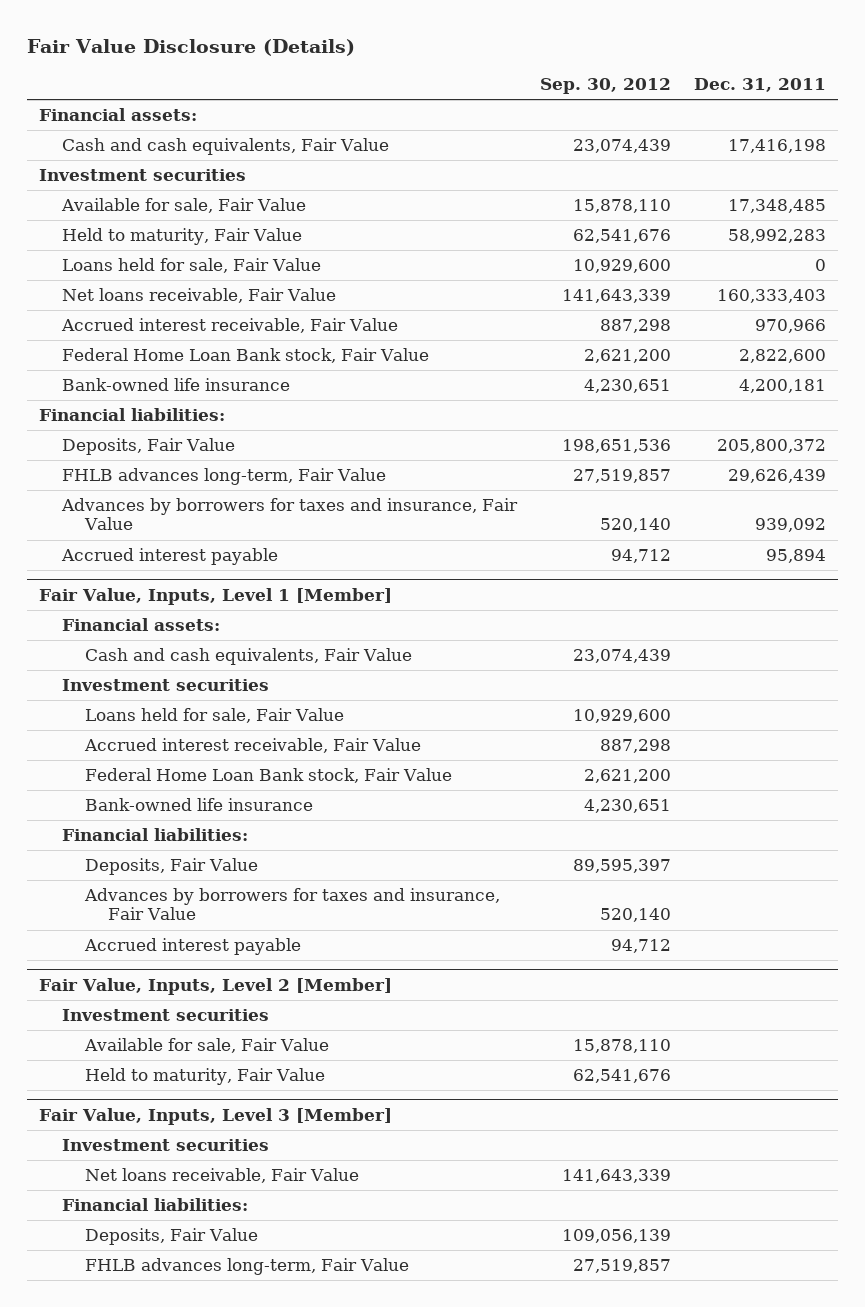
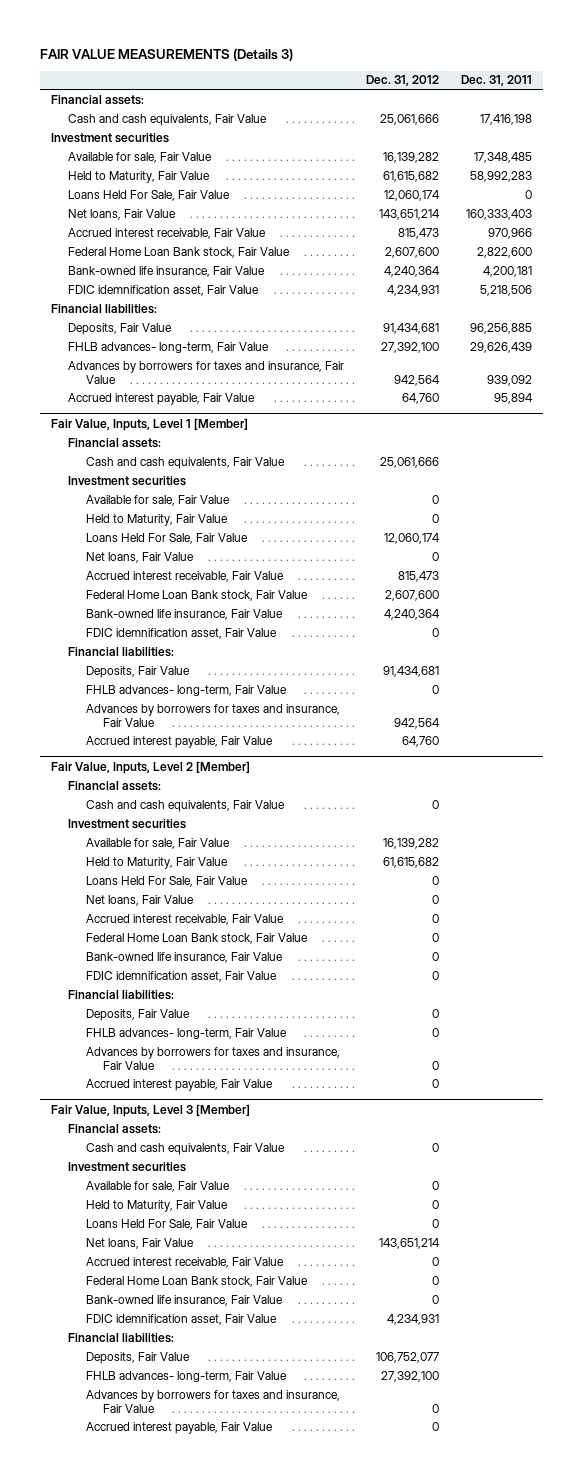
- Fair Value Disclosure (Details)
+ FAIR VALUE MEASUREMENTS (Details 3)
- | Sep. 30, 2012 | Dec. 31, 2011
+ | Dec. 31, 2012 | Dec. 31, 2011
- Held to maturity, Fair Value | 62,541,676 | 58,992,283
- Loans held for sale, Fair Value | 10,929,600 | 0
- Net loans receivable, Fair Value | 141,643,339 | 160,333,403
+ Held to Maturity, Fair Value | 61,615,682 | 58,992,283
+ Loans Held For Sale, Fair Value | 12,060,174 | 0
+ Net loans, Fair Value | 143,651,214 | 160,333,403
- Bank-owned life insurance | 4,230,651 | 4,200,181
+ Bank-owned life insurance, Fair Value | 4,240,364 | 4,200,181
+ FDIC idemnification asset, Fair Value | 4,234,931 | 5,218,506
- Deposits, Fair Value | 198,651,536 | 205,800,372
- FHLB advances long-term, Fair Value | 27,519,857 | 29,626,439
+ Deposits, Fair Value | 91,434,681 | 96,256,885
+ FHLB advances- long-term, Fair Value | 27,392,100 | 29,626,439
- Accrued interest payable | 94,712 | 95,894
+ Accrued interest payable, Fair Value | 64,760 | 95,894
@ Fair Value, Inputs, Level 1 [Member]
- Loans held for sale, Fair Value | 10,929,600 |
+ Available for sale, Fair Value | 0 |
+ Held to Maturity, Fair Value | 0 |
+ Loans Held For Sale, Fair Value | 12,060,174 |
+ Net loans, Fair Value | 0 |
- Bank-owned life insurance | 4,230,651 |
+ Bank-owned life insurance, Fair Value | 4,240,364 |
+ FDIC idemnification asset, Fair Value | 0 |
+ FHLB advances- long-term, Fair Value | 0 |
- Accrued interest payable | 94,712 |
+ Accrued interest payable, Fair Value | 64,760 |
@ Fair Value, Inputs, Level 2 [Member]
+ Financial assets:
+ Cash and cash equivalents, Fair Value | 0 |
- Held to maturity, Fair Value | 62,541,676 |
+ Held to Maturity, Fair Value | 61,615,682 |
+ Loans Held For Sale, Fair Value | 0 |
+ Net loans, Fair Value | 0 |
+ Accrued interest receivable, Fair Value | 0 |
+ Federal Home Loan Bank stock, Fair Value | 0 |
+ Bank-owned life insurance, Fair Value | 0 |
+ FDIC idemnification asset, Fair Value | 0 |
+ Financial liabilities:
+ Deposits, Fair Value | 0 |
+ FHLB advances- long-term, Fair Value | 0 |
+ Advances by borrowers for taxes and insurance, Fair Value | 0 |
+ Accrued interest payable, Fair Value | 0 |
@ Fair Value, Inputs, Level 3 [Member]
+ Financial assets:
+ Cash and cash equivalents, Fair Value | 0 |
- Net loans receivable, Fair Value | 141,643,339 |
+ Available for sale, Fair Value | 0 |
+ Held to Maturity, Fair Value | 0 |
+ Loans Held For Sale, Fair Value | 0 |
+ Net loans, Fair Value | 143,651,214 |
+ Accrued interest receivable, Fair Value | 0 |
+ Federal Home Loan Bank stock, Fair Value | 0 |
+ Bank-owned life insurance, Fair Value | 0 |
+ FDIC idemnification asset, Fair Value | 4,234,931 |
- FHLB advances long-term, Fair Value | 27,519,857 |
+ FHLB advances- long-term, Fair Value | 27,392,100 |
+ Advances by borrowers for taxes and insurance, Fair Value | 0 |
+ Accrued interest payable, Fair Value | 0 |

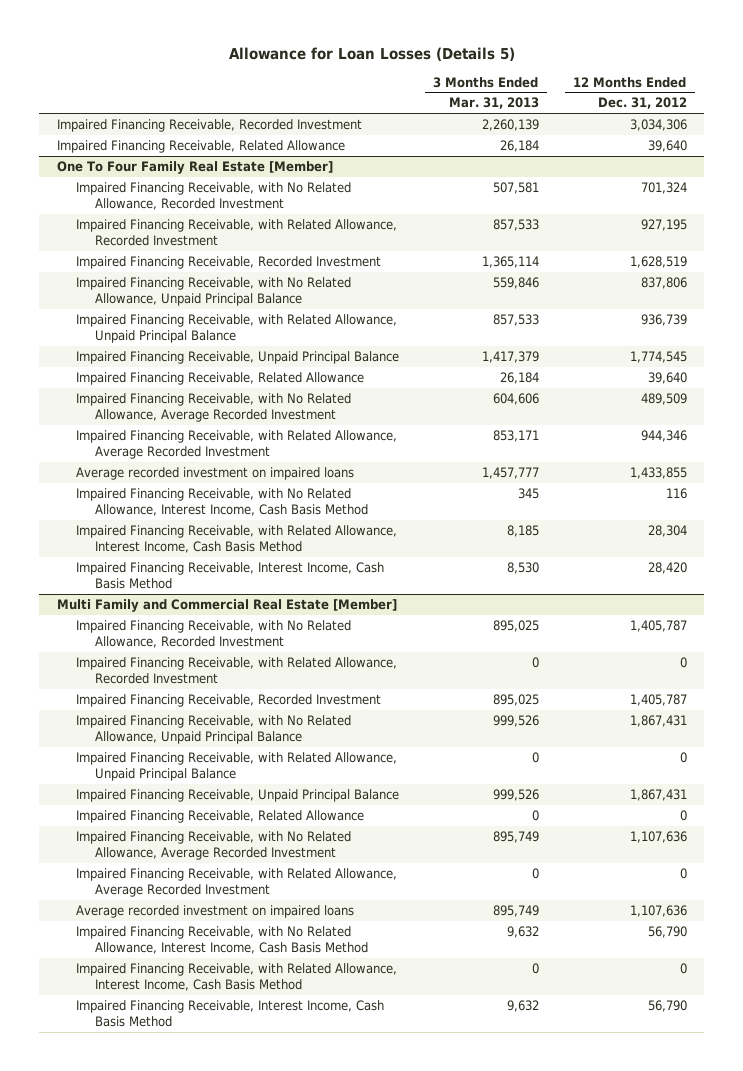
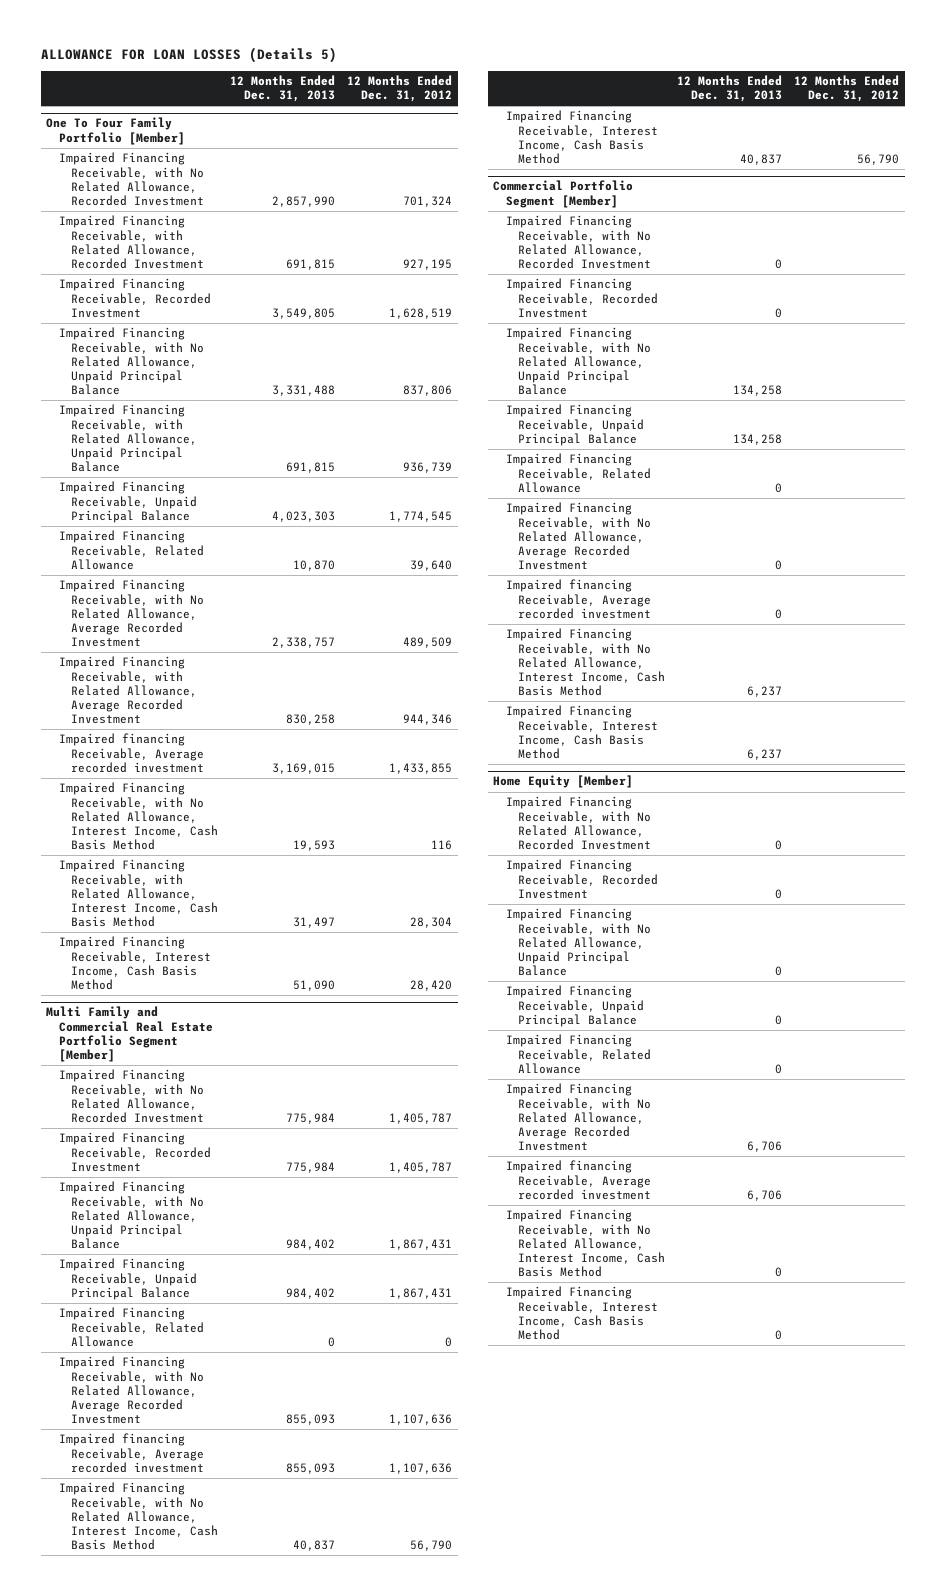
- Allowance for Loan Losses (Details 5)
+ ALLOWANCE FOR LOAN LOSSES (Details 5)
- | 3 Months Ended Mar. 31, 2013 | 12 Months Ended Dec. 31, 2012
+ | 12 Months Ended Dec. 31, 2013 | 12 Months Ended Dec. 31, 2012
- Impaired Financing Receivable, Recorded Investment | 2,260,139 | 3,034,306
- Impaired Financing Receivable, Related Allowance | 26,184 | 39,640
- One To Four Family Real Estate [Member]
+ One To Four Family Portfolio [Member]
- Average recorded investment on impaired loans | 1,457,777 | 1,433,855
+ Impaired financing Receivable, Average recorded investment | 3,169,015 | 1,433,855
- Multi Family and Commercial Real Estate [Member]
+ Multi Family and Commercial Real Estate Portfolio Segment [Member]
- Impaired Financing Receivable, with Related Allowance, Recorded Investment | 0 | 0
- Impaired Financing Receivable, with Related Allowance, Unpaid Principal Balance | 0 | 0
- Impaired Financing Receivable, with Related Allowance, Average Recorded Investment | 0 | 0
- Average recorded investment on impaired loans | 895,749 | 1,107,636
+ Impaired financing Receivable, Average recorded investment | 855,093 | 1,107,636
- Impaired Financing Receivable, with Related Allowance, Interest Income, Cash Basis Method | 0 | 0
+ Commercial Portfolio Segment [Member]
+ Impaired Financing Receivable, with No Related Allowance, Recorded Investment | 0 |
+ Impaired Financing Receivable, Recorded Investment | 0 |
+ Impaired Financing Receivable, with No Related Allowance, Unpaid Principal Balance | 134,258 |
+ Impaired Financing Receivable, Unpaid Principal Balance | 134,258 |
+ Impaired Financing Receivable, Related Allowance | 0 |
+ Impaired Financing Receivable, with No Related Allowance, Average Recorded Investment | 0 |
+ Impaired financing Receivable, Average recorded investment | 0 |
+ Impaired Financing Receivable, with No Related Allowance, Interest Income, Cash Basis Method | 6,237 |
+ Impaired Financing Receivable, Interest Income, Cash Basis Method | 6,237 |
+ Home Equity [Member]
+ Impaired Financing Receivable, with No Related Allowance, Recorded Investment | 0 |
+ Impaired Financing Receivable, Recorded Investment | 0 |
+ Impaired Financing Receivable, with No Related Allowance, Unpaid Principal Balance | 0 |
+ Impaired Financing Receivable, Unpaid Principal Balance | 0 |
+ Impaired Financing Receivable, Related Allowance | 0 |
+ Impaired Financing Receivable, with No Related Allowance, Average Recorded Investment | 6,706 |
+ Impaired financing Receivable, Average recorded investment | 6,706 |
+ Impaired Financing Receivable, with No Related Allowance, Interest Income, Cash Basis Method | 0 |
+ Impaired Financing Receivable, Interest Income, Cash Basis Method | 0 |

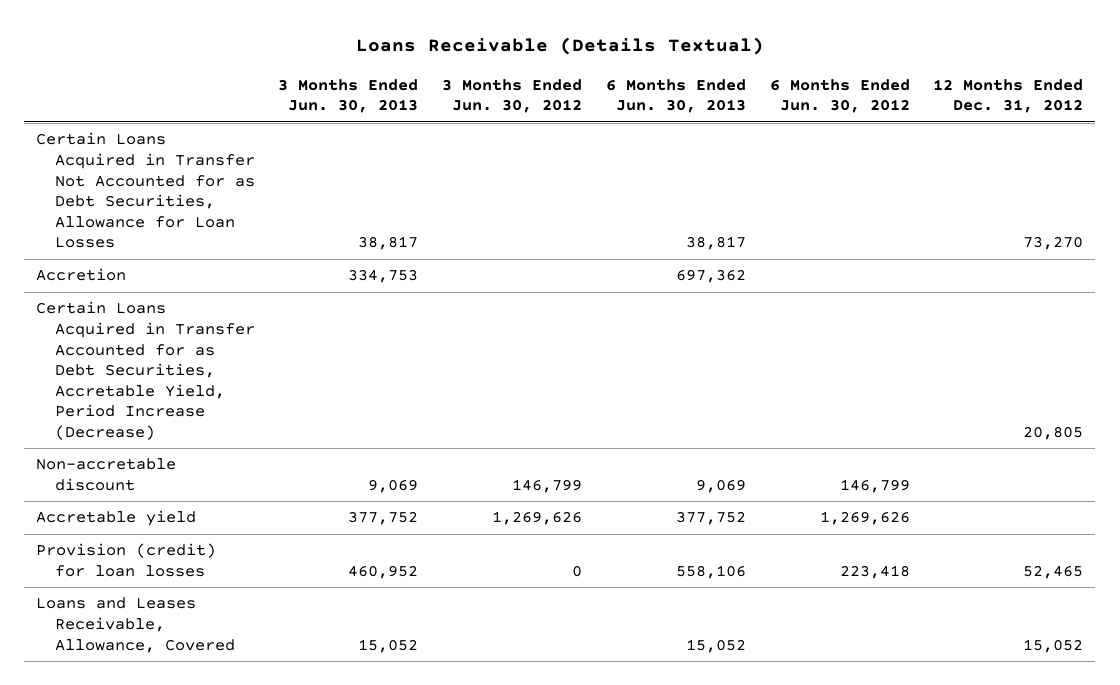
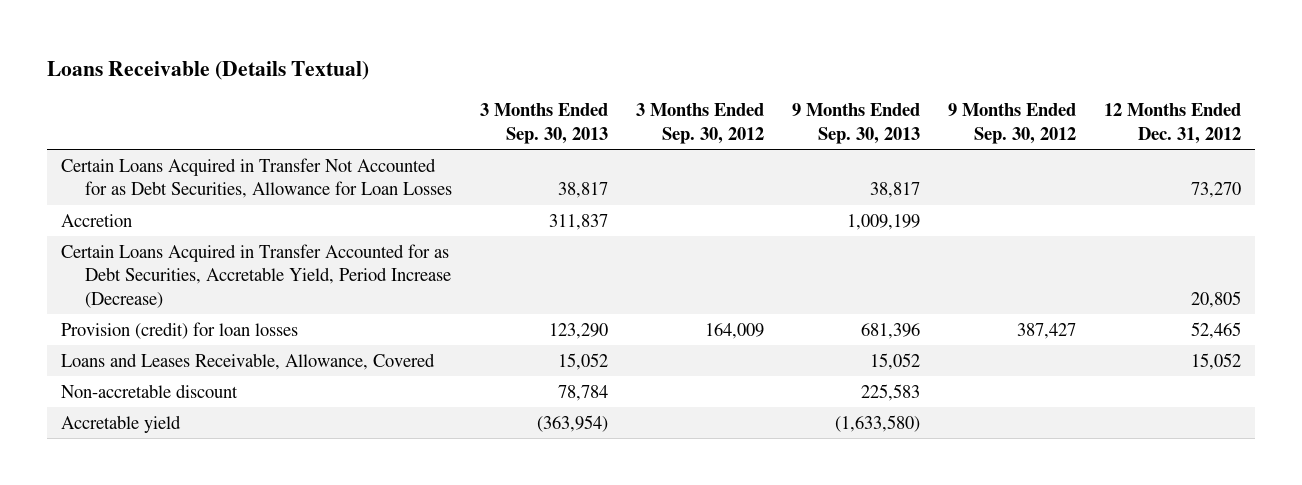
- | 3 Months Ended Jun. 30, 2013 | 3 Months Ended Jun. 30, 2012 | 6 Months Ended Jun. 30, 2013 | 6 Months Ended Jun. 30, 2012 | 12 Months Ended Dec. 31, 2012
+ | 3 Months Ended Sep. 30, 2013 | 3 Months Ended Sep. 30, 2012 | 9 Months Ended Sep. 30, 2013 | 9 Months Ended Sep. 30, 2012 | 12 Months Ended Dec. 31, 2012
moved down: Non-accretable discount | 78,784 | | 225,583 | |
moved down: Accretable yield | (363,954) | | (1,633,580) | |

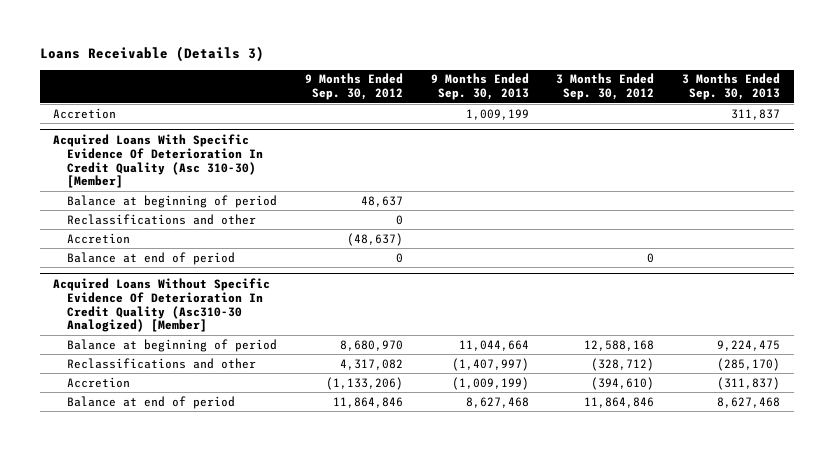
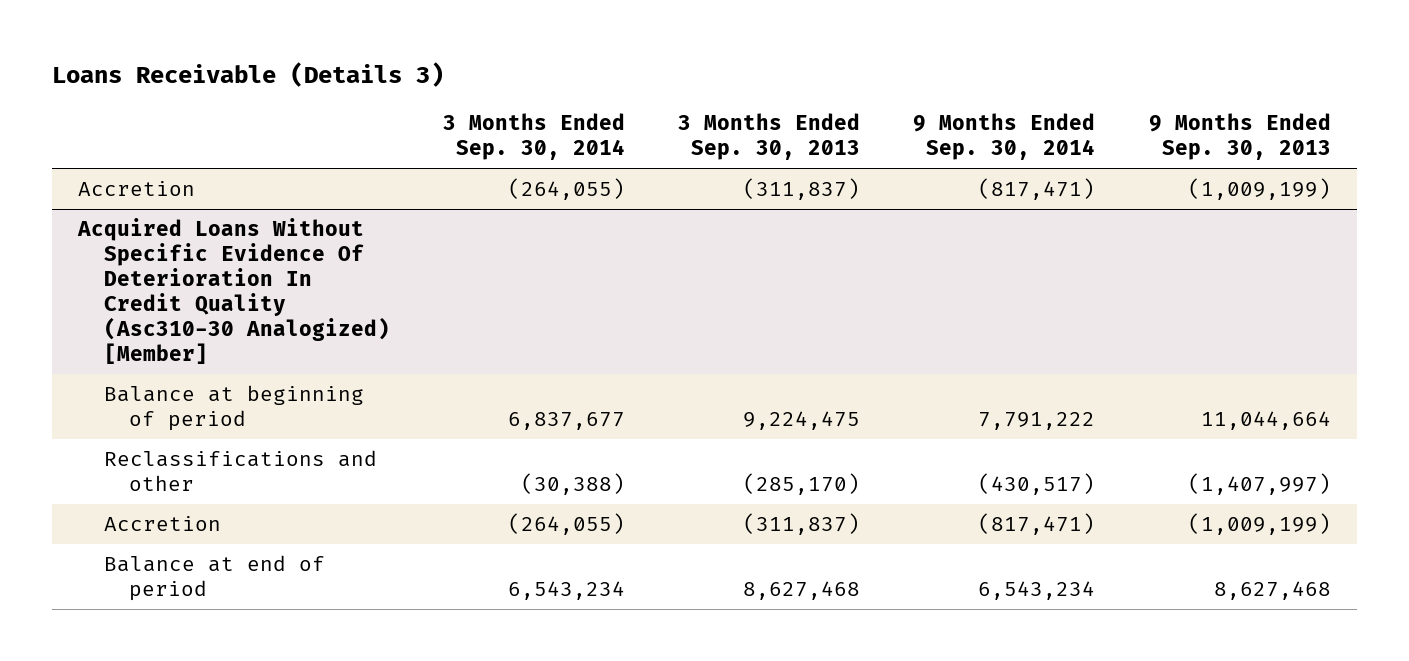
- | 9 Months Ended Sep. 30, 2012 | 9 Months Ended Sep. 30, 2013 | 3 Months Ended Sep. 30, 2012 | 3 Months Ended Sep. 30, 2013
+ | 3 Months Ended Sep. 30, 2014 | 3 Months Ended Sep. 30, 2013 | 9 Months Ended Sep. 30, 2014 | 9 Months Ended Sep. 30, 2013
- Accretion | | 1,009,199 | | 311,837
- Acquired Loans With Specific Evidence Of Deterioration In Credit Quality (Asc 310-30) [Member]
- Balance at beginning of period | 48,637 | | |
- Reclassifications and other | 0 | | |
- Accretion | (48,637) | | |
- Balance at end of period | 0 | | 0 |
+ Accretion | (264,055) | (311,837) | (817,471) | (1,009,199)

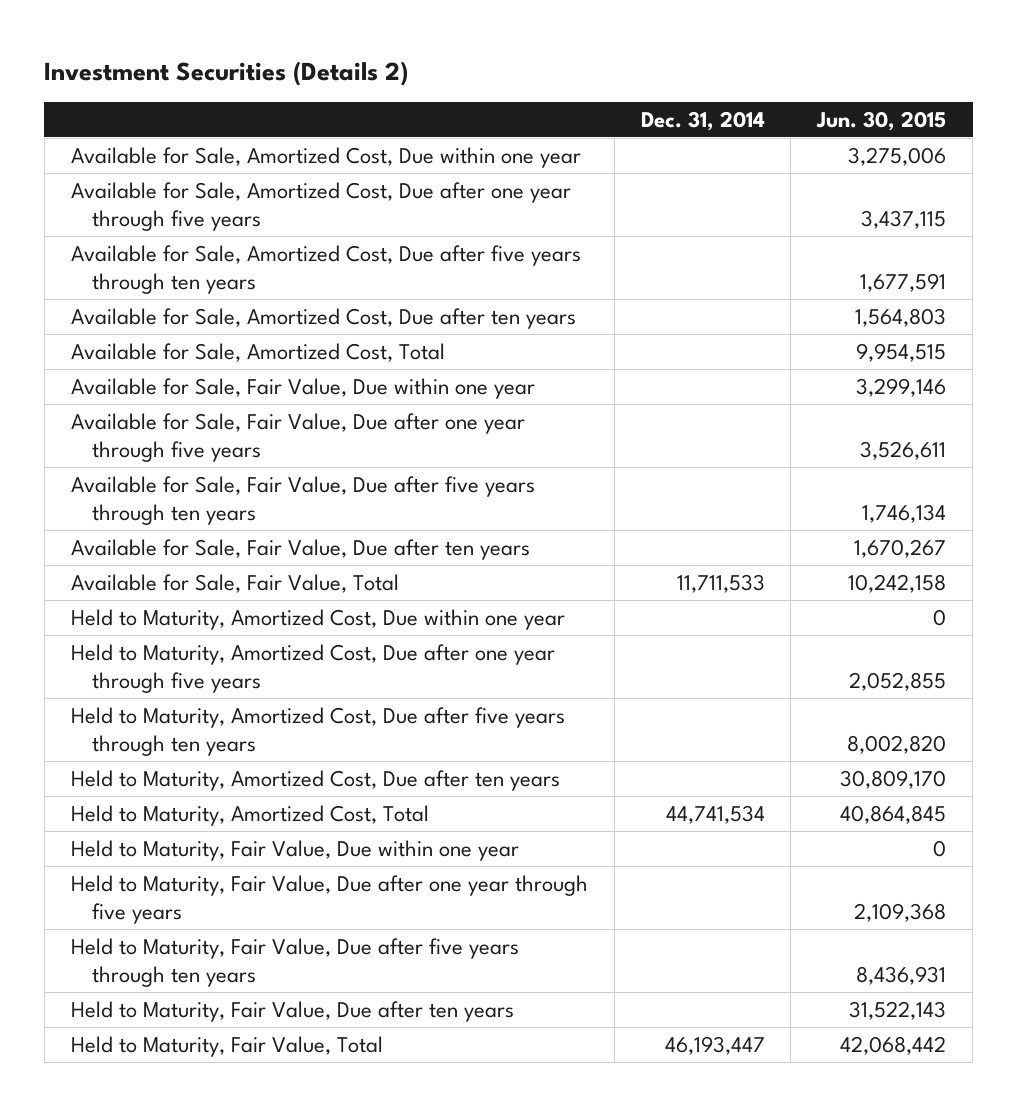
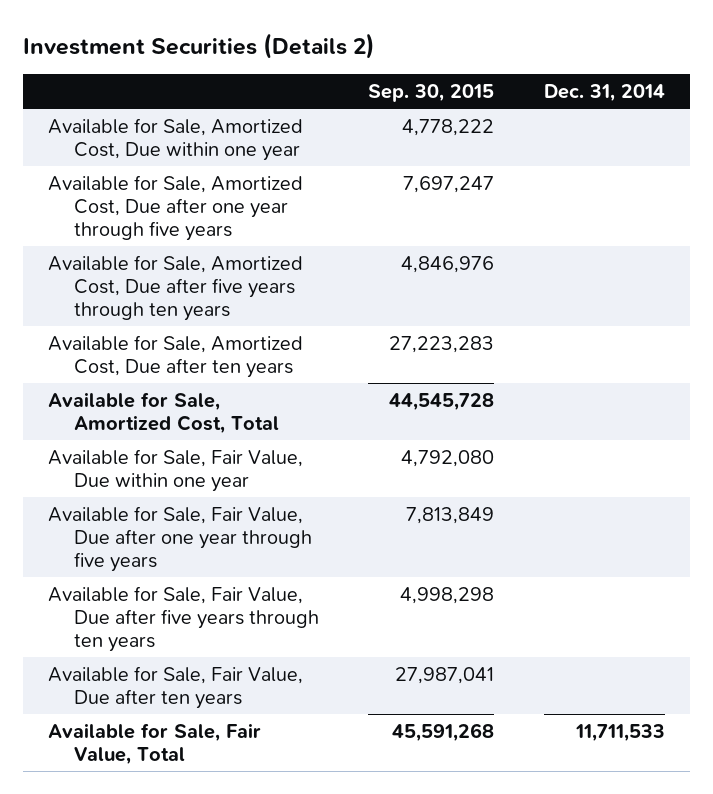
- | Dec. 31, 2014 | Jun. 30, 2015
+ | Sep. 30, 2015 | Dec. 31, 2014
- Held to Maturity, Amortized Cost, Due within one year | | 0
- Held to Maturity, Amortized Cost, Due after one year through five years | | 2,052,855
- Held to Maturity, Amortized Cost, Due after five years through ten years | | 8,002,820
- Held to Maturity, Amortized Cost, Due after ten years | | 30,809,170
- Held to Maturity, Amortized Cost, Total | 44,741,534 | 40,864,845
- Held to Maturity, Fair Value, Due within one year | | 0
- Held to Maturity, Fair Value, Due after one year through five years | | 2,109,368
- Held to Maturity, Fair Value, Due after five years through ten years | | 8,436,931
- Held to Maturity, Fair Value, Due after ten years | | 31,522,143
- Held to Maturity, Fair Value, Total | 46,193,447 | 42,068,442

